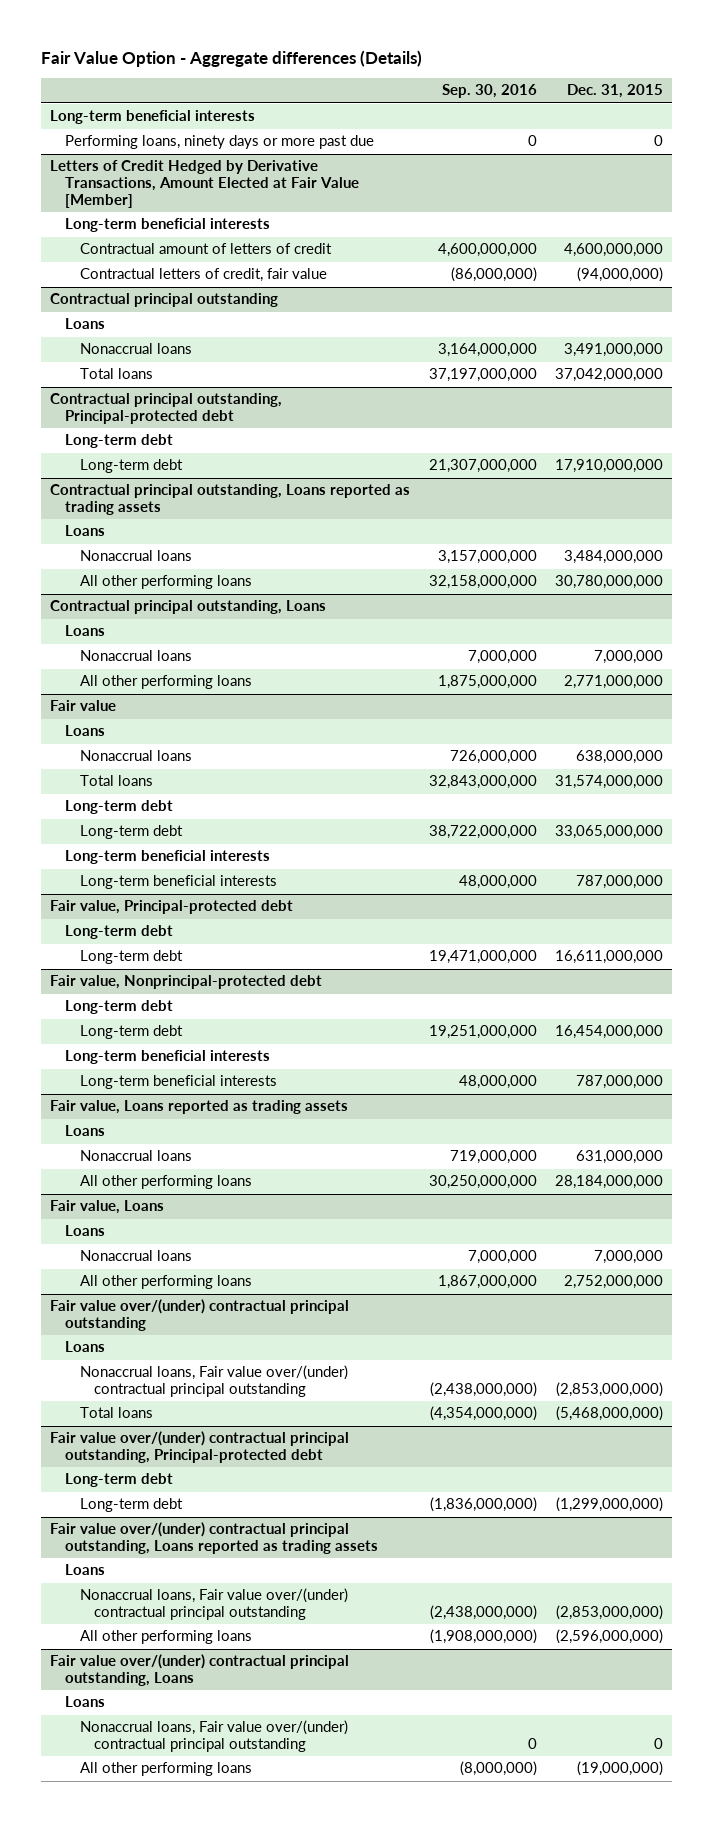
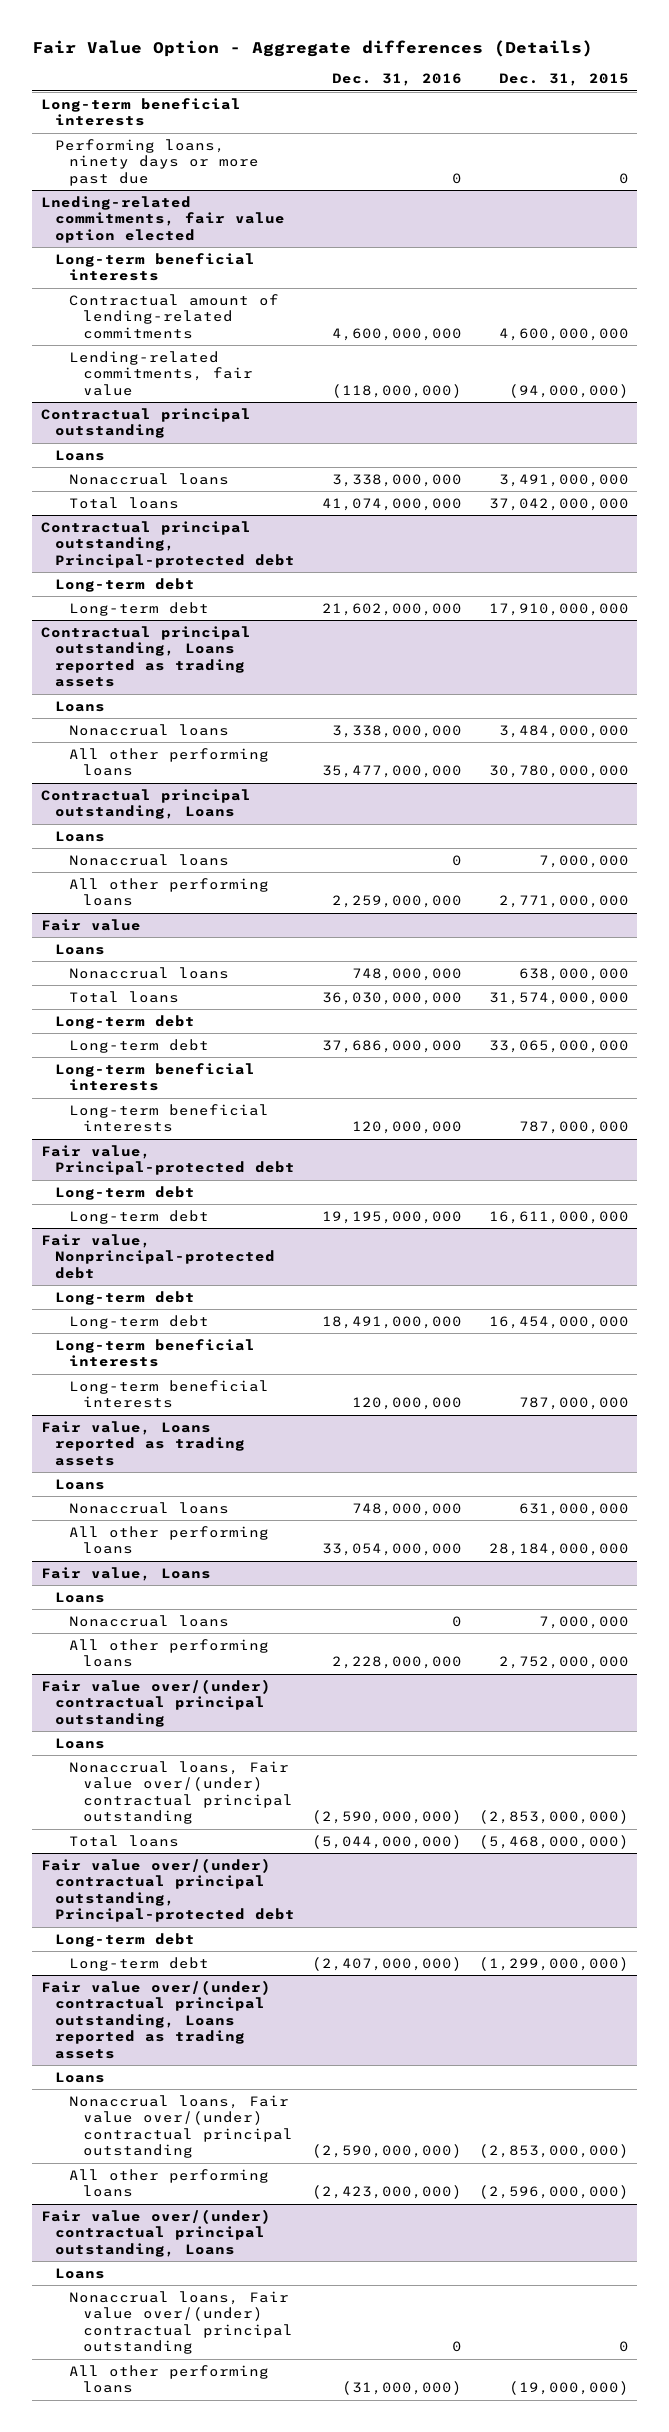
- | Sep. 30, 2016 | Dec. 31, 2015
+ | Dec. 31, 2016 | Dec. 31, 2015
- Letters of Credit Hedged by Derivative Transactions, Amount Elected at Fair Value [Member]
+ Lneding-related commitments, fair value option elected
- Contractual amount of letters of credit | 4,600,000,000 | 4,600,000,000
- Contractual letters of credit, fair value | (86,000,000) | (94,000,000)
+ Contractual amount of lending-related commitments | 4,600,000,000 | 4,600,000,000
+ Lending-related commitments, fair value | (118,000,000) | (94,000,000)

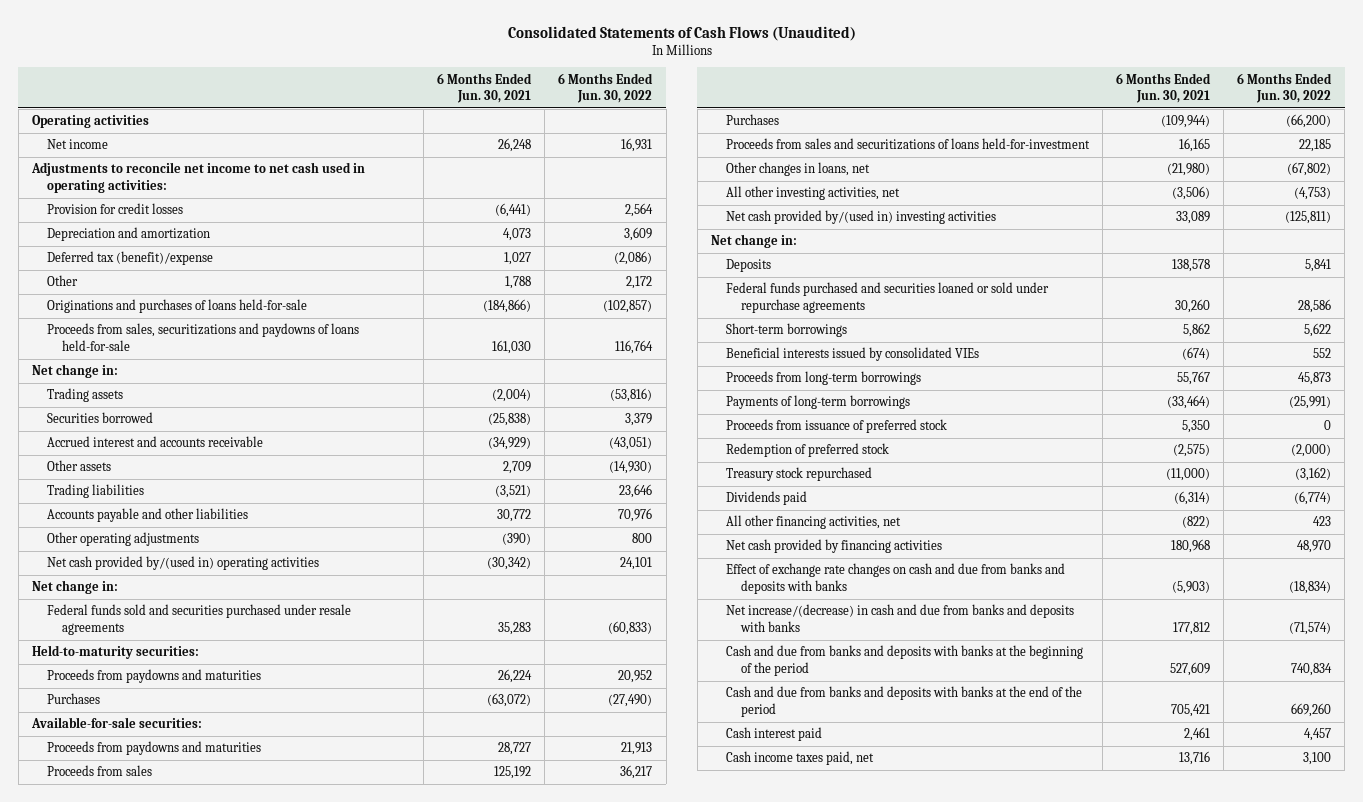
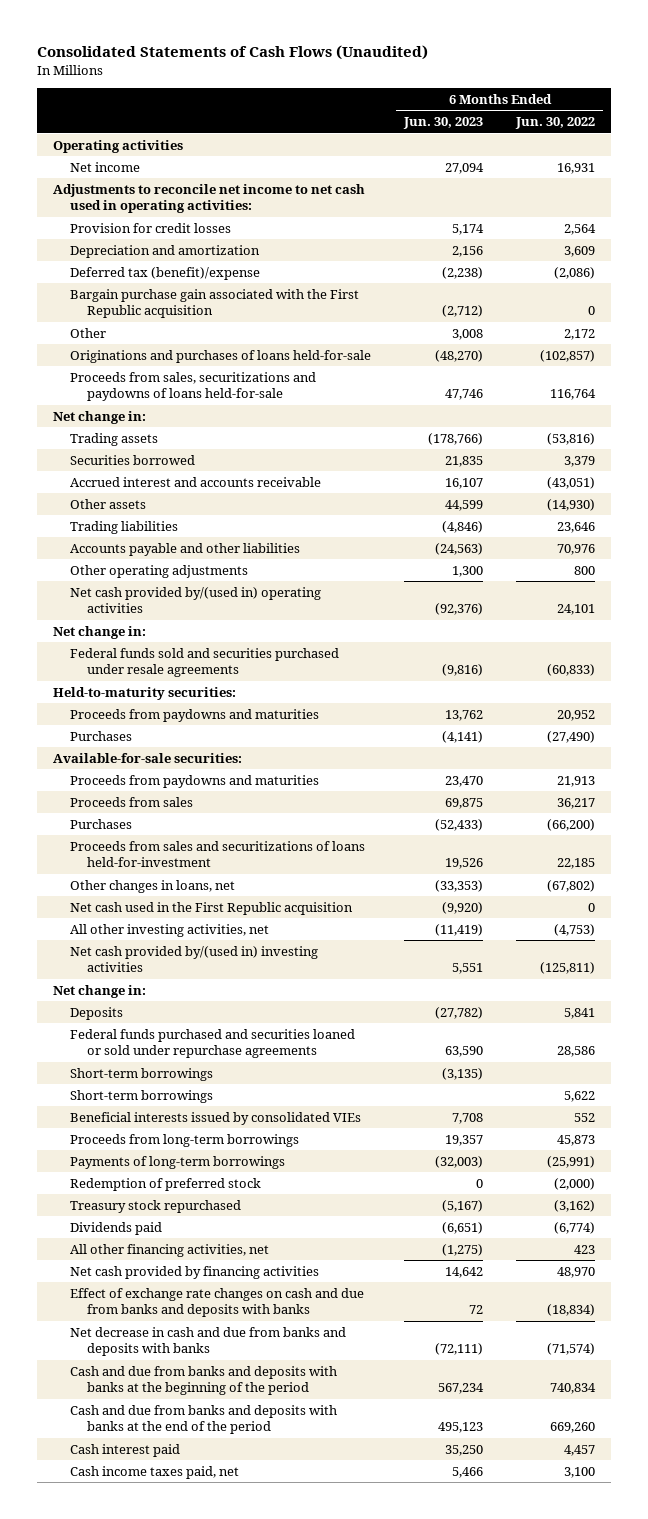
- | 6 Months Ended Jun. 30, 2021 | 6 Months Ended Jun. 30, 2022
+ | 6 Months Ended Jun. 30, 2023 | 6 Months Ended Jun. 30, 2022
+ Bargain purchase gain associated with the First Republic acquisition | (2,712) | 0
+ Net cash used in the First Republic acquisition | (9,920) | 0
+ Short-term borrowings | (3,135) |
- Proceeds from issuance of preferred stock | 5,350 | 0
- Net increase/(decrease) in cash and due from banks and deposits with banks | 177,812 | (71,574)
+ Net decrease in cash and due from banks and deposits with banks | (72,111) | (71,574)

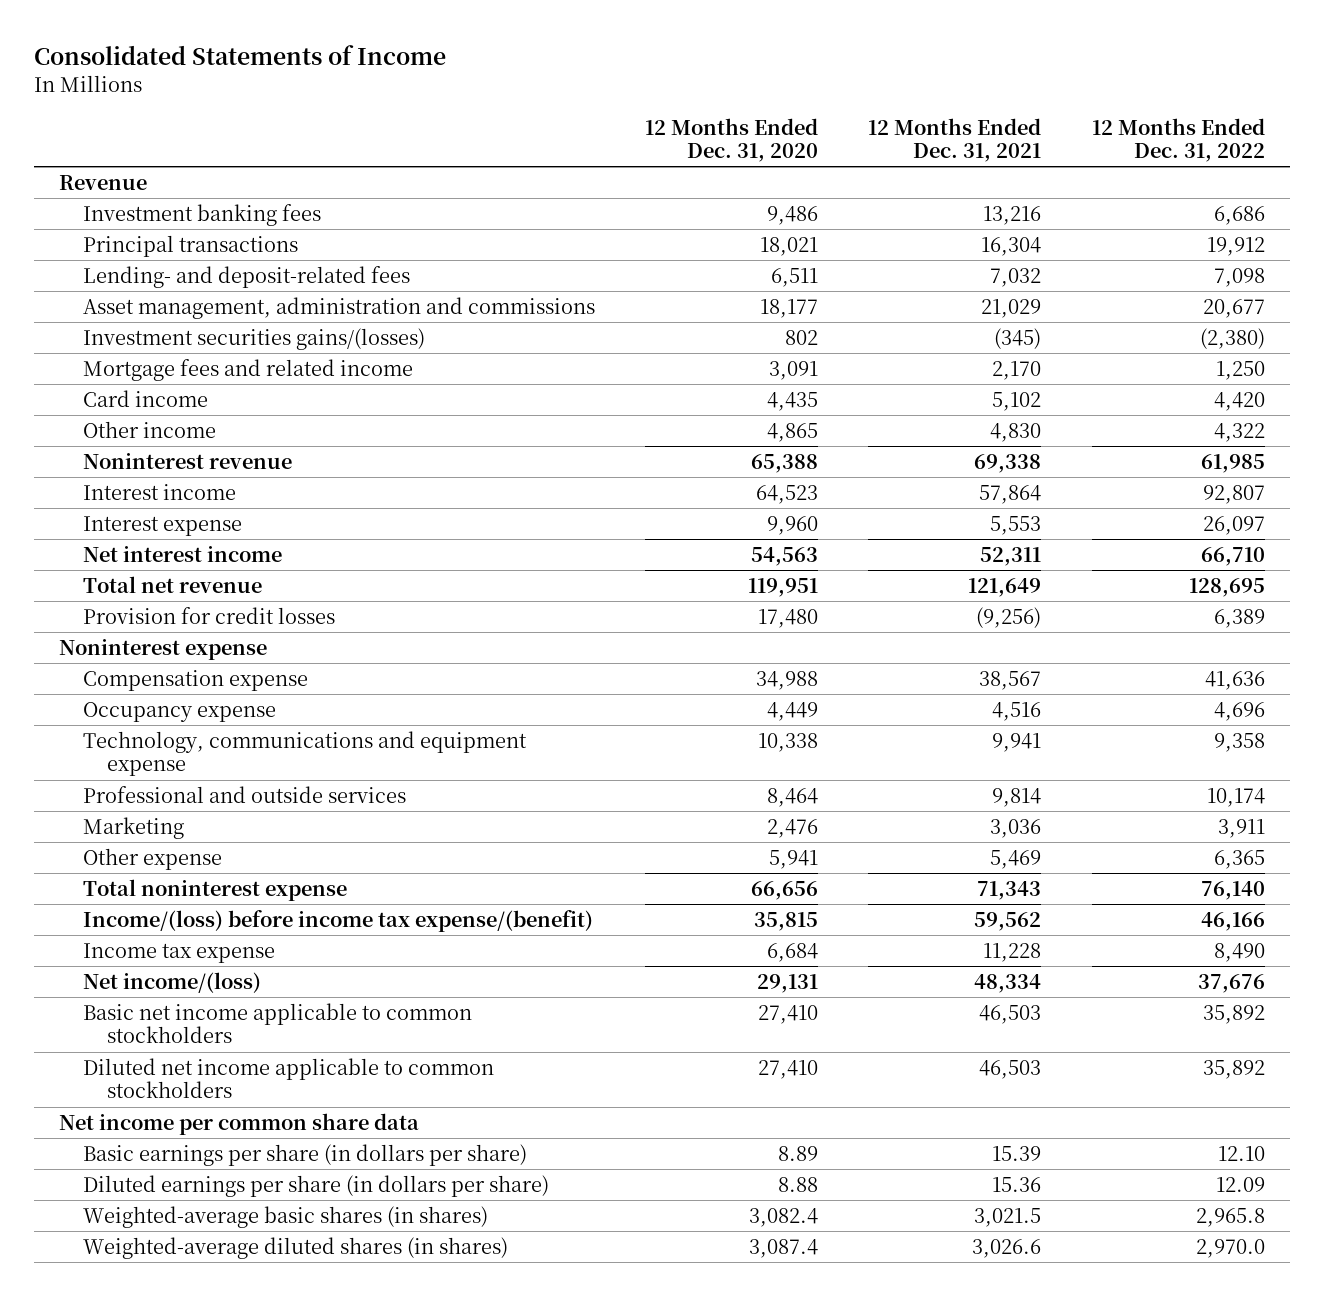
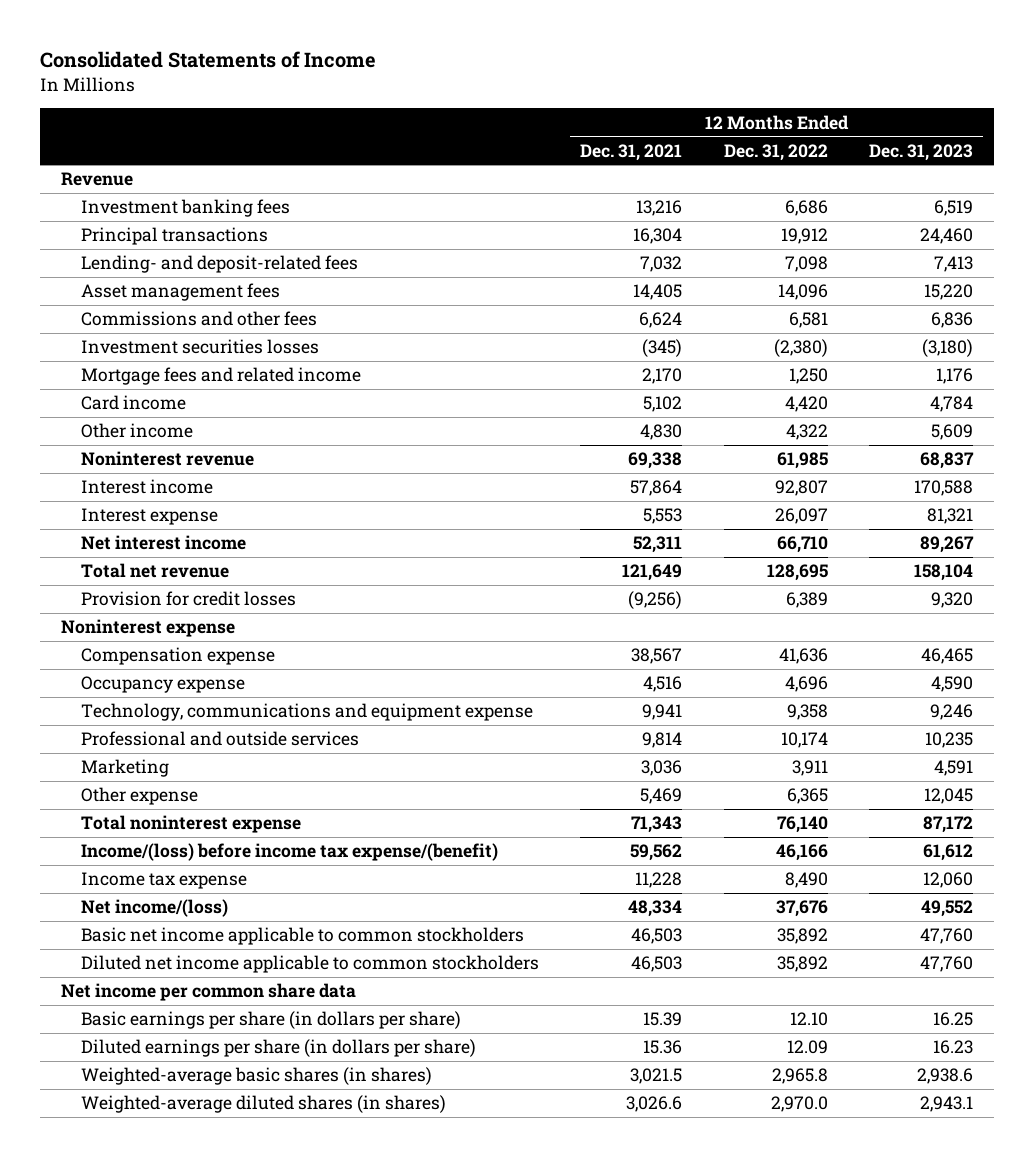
- | 12 Months Ended Dec. 31, 2020 | 12 Months Ended Dec. 31, 2021 | 12 Months Ended Dec. 31, 2022
+ | 12 Months Ended Dec. 31, 2021 | 12 Months Ended Dec. 31, 2022 | 12 Months Ended Dec. 31, 2023
- Asset management, administration and commissions | 18,177 | 21,029 | 20,677
- Investment securities gains/(losses) | 802 | (345) | (2,380)
+ Asset management fees | 14,405 | 14,096 | 15,220
+ Commissions and other fees | 6,624 | 6,581 | 6,836
+ Investment securities losses | (345) | (2,380) | (3,180)

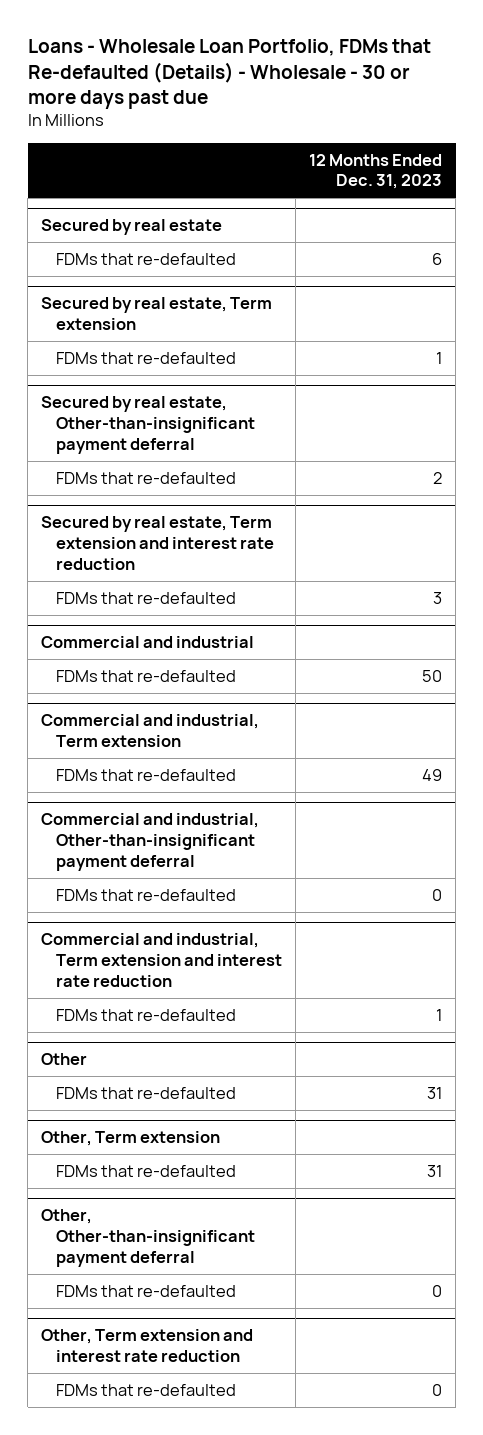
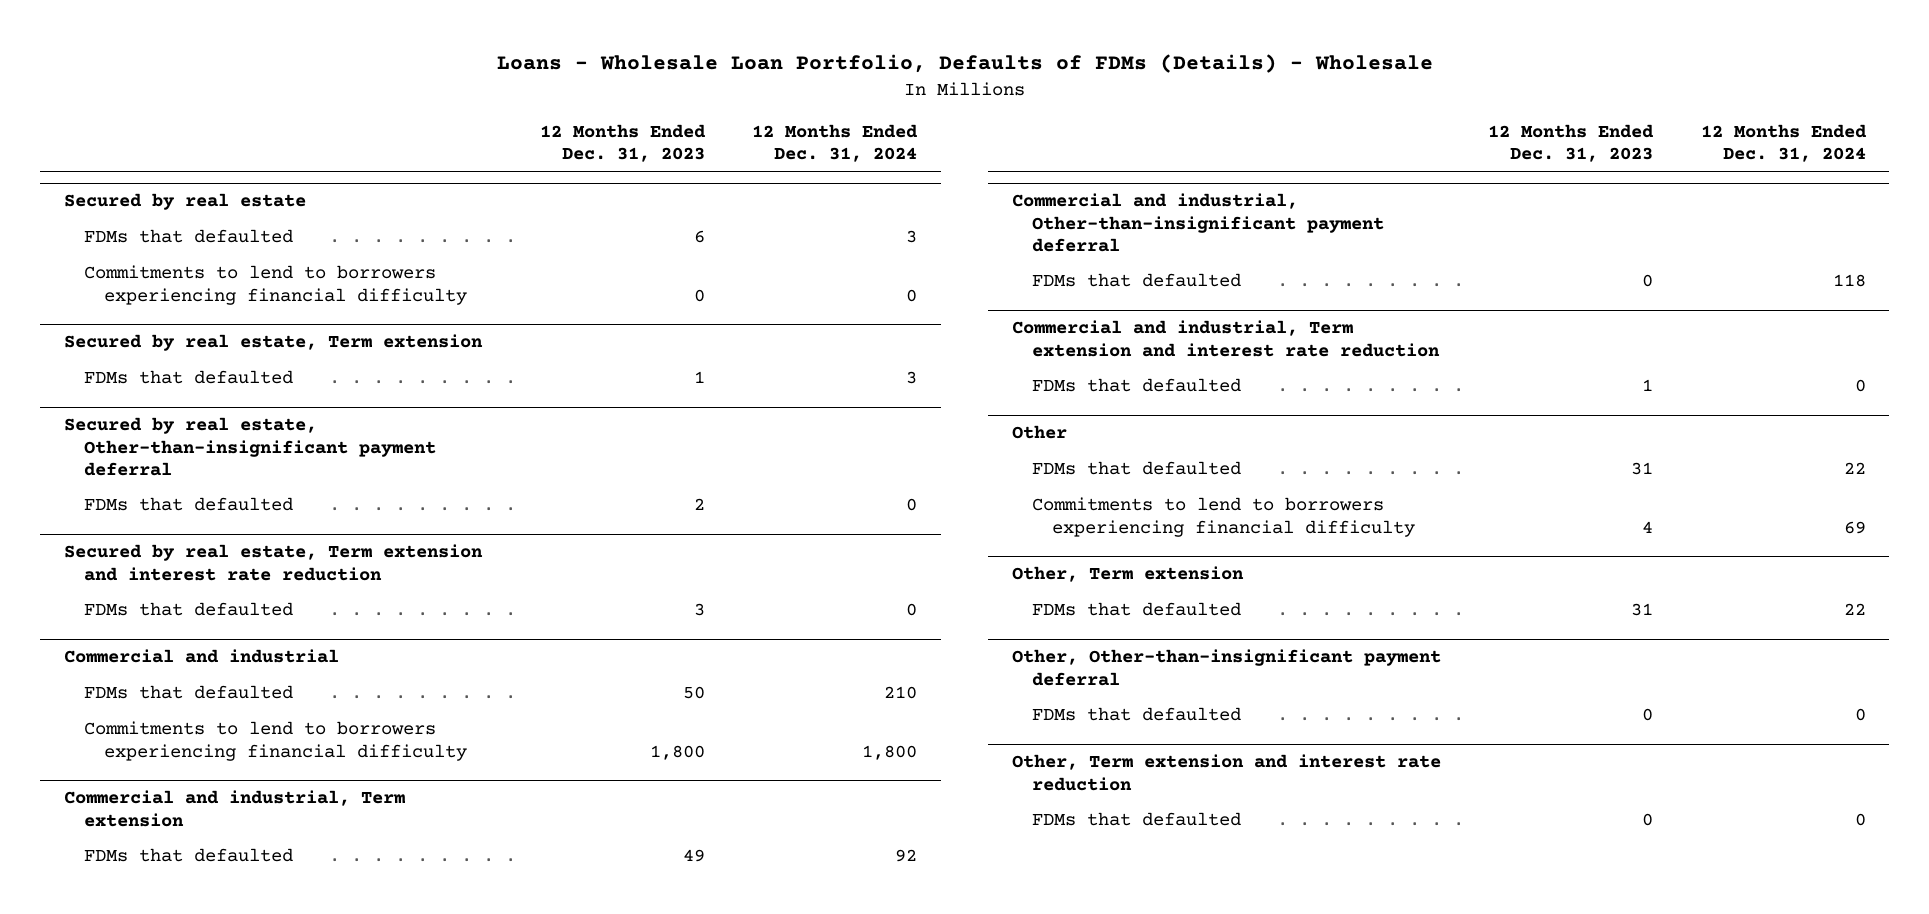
- Loans - Wholesale Loan Portfolio, FDMs that Re-defaulted (Details) - Wholesale - 30 or more days past due
+ Loans - Wholesale Loan Portfolio, Defaults of FDMs (Details) - Wholesale
- | 12 Months Ended Dec. 31, 2023
+ | 12 Months Ended Dec. 31, 2023 | 12 Months Ended Dec. 31, 2024
@ Secured by real estate
- FDMs that re-defaulted | 6
+ FDMs that defaulted | 6 | 3
+ Commitments to lend to borrowers experiencing financial difficulty | 0 | 0
@ Secured by real estate, Term extension
- FDMs that re-defaulted | 1
+ FDMs that defaulted | 1 | 3
@ Secured by real estate, Other-than-insignificant payment deferral
- FDMs that re-defaulted | 2
+ FDMs that defaulted | 2 | 0
@ Secured by real estate, Term extension and interest rate reduction
- FDMs that re-defaulted | 3
+ FDMs that defaulted | 3 | 0
@ Commercial and industrial
- FDMs that re-defaulted | 50
+ FDMs that defaulted | 50 | 210
+ Commitments to lend to borrowers experiencing financial difficulty | 1,800 | 1,800
@ Commercial and industrial, Term extension
- FDMs that re-defaulted | 49
+ FDMs that defaulted | 49 | 92
@ Commercial and industrial, Other-than-insignificant payment deferral
- FDMs that re-defaulted | 0
+ FDMs that defaulted | 0 | 118
@ Commercial and industrial, Term extension and interest rate reduction
- FDMs that re-defaulted | 1
+ FDMs that defaulted | 1 | 0
@ Other
- FDMs that re-defaulted | 31
+ FDMs that defaulted | 31 | 22
+ Commitments to lend to borrowers experiencing financial difficulty | 4 | 69
@ Other, Term extension
- FDMs that re-defaulted | 31
+ FDMs that defaulted | 31 | 22
@ Other, Other-than-insignificant payment deferral
- FDMs that re-defaulted | 0
+ FDMs that defaulted | 0 | 0
@ Other, Term extension and interest rate reduction
- FDMs that re-defaulted | 0
+ FDMs that defaulted | 0 | 0

